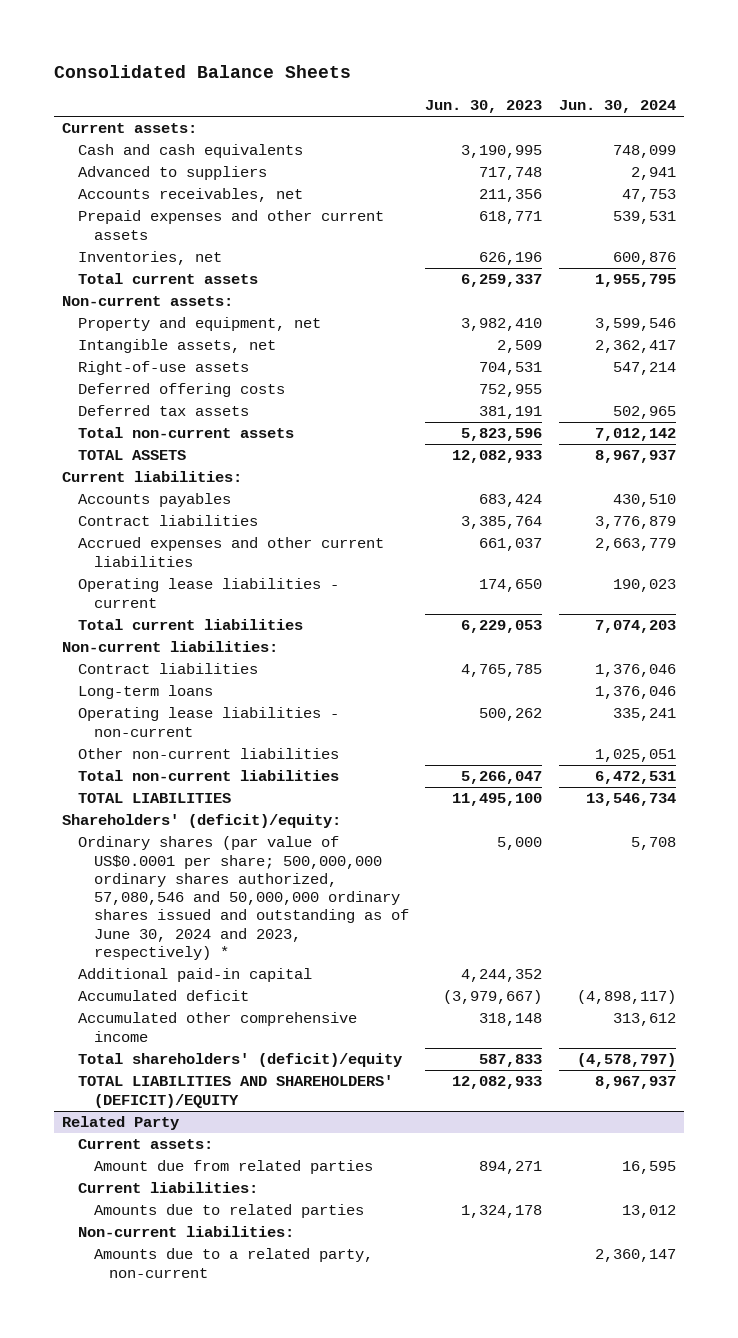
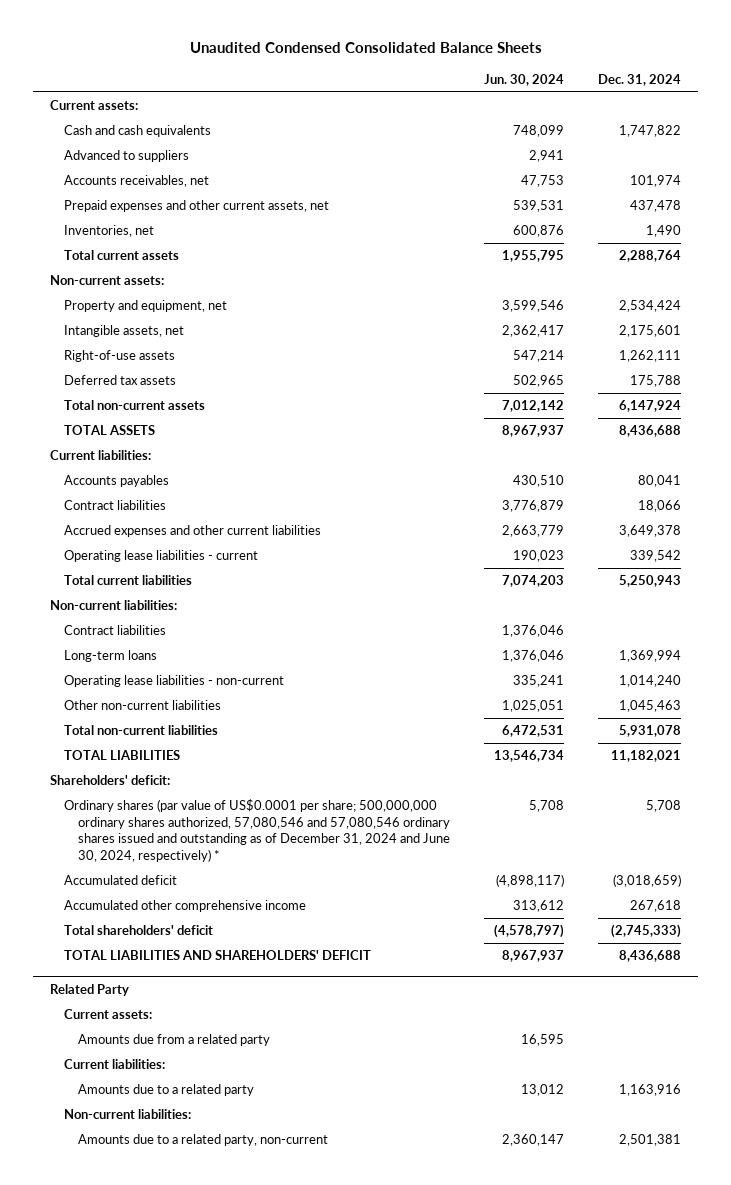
- Consolidated Balance Sheets
+ Unaudited Condensed Consolidated Balance Sheets
- | Jun. 30, 2023 | Jun. 30, 2024
+ | Jun. 30, 2024 | Dec. 31, 2024
- Prepaid expenses and other current assets | 618,771 | 539,531
+ Prepaid expenses and other current assets, net | 539,531 | 437,478
- Deferred offering costs | 752,955 |
- Shareholders' (deficit)/equity:
- Ordinary shares (par value of US$0.0001 per share; 500,000,000 ordinary shares authorized, 57,080,546 and 50,000,000 ordinary shares issued and outstanding as of June 30, 2024 and 2023, respectively) * | 5,000 | 5,708
- Additional paid-in capital | 4,244,352 |
+ Shareholders' deficit:
+ Ordinary shares (par value of US$0.0001 per share; 500,000,000 ordinary shares authorized, 57,080,546 and 57,080,546 ordinary shares issued and outstanding as of December 31, 2024 and June 30, 2024, respectively) * | 5,708 | 5,708
- Total shareholders' (deficit)/equity | 587,833 | (4,578,797)
- TOTAL LIABILITIES AND SHAREHOLDERS' (DEFICIT)/EQUITY | 12,082,933 | 8,967,937
+ Total shareholders' deficit | (4,578,797) | (2,745,333)
+ TOTAL LIABILITIES AND SHAREHOLDERS' DEFICIT | 8,967,937 | 8,436,688
@ Related Party
- Amount due from related parties | 894,271 | 16,595
+ Amounts due from a related party | 16,595 |
- Amounts due to related parties | 1,324,178 | 13,012
+ Amounts due to a related party | 13,012 | 1,163,916

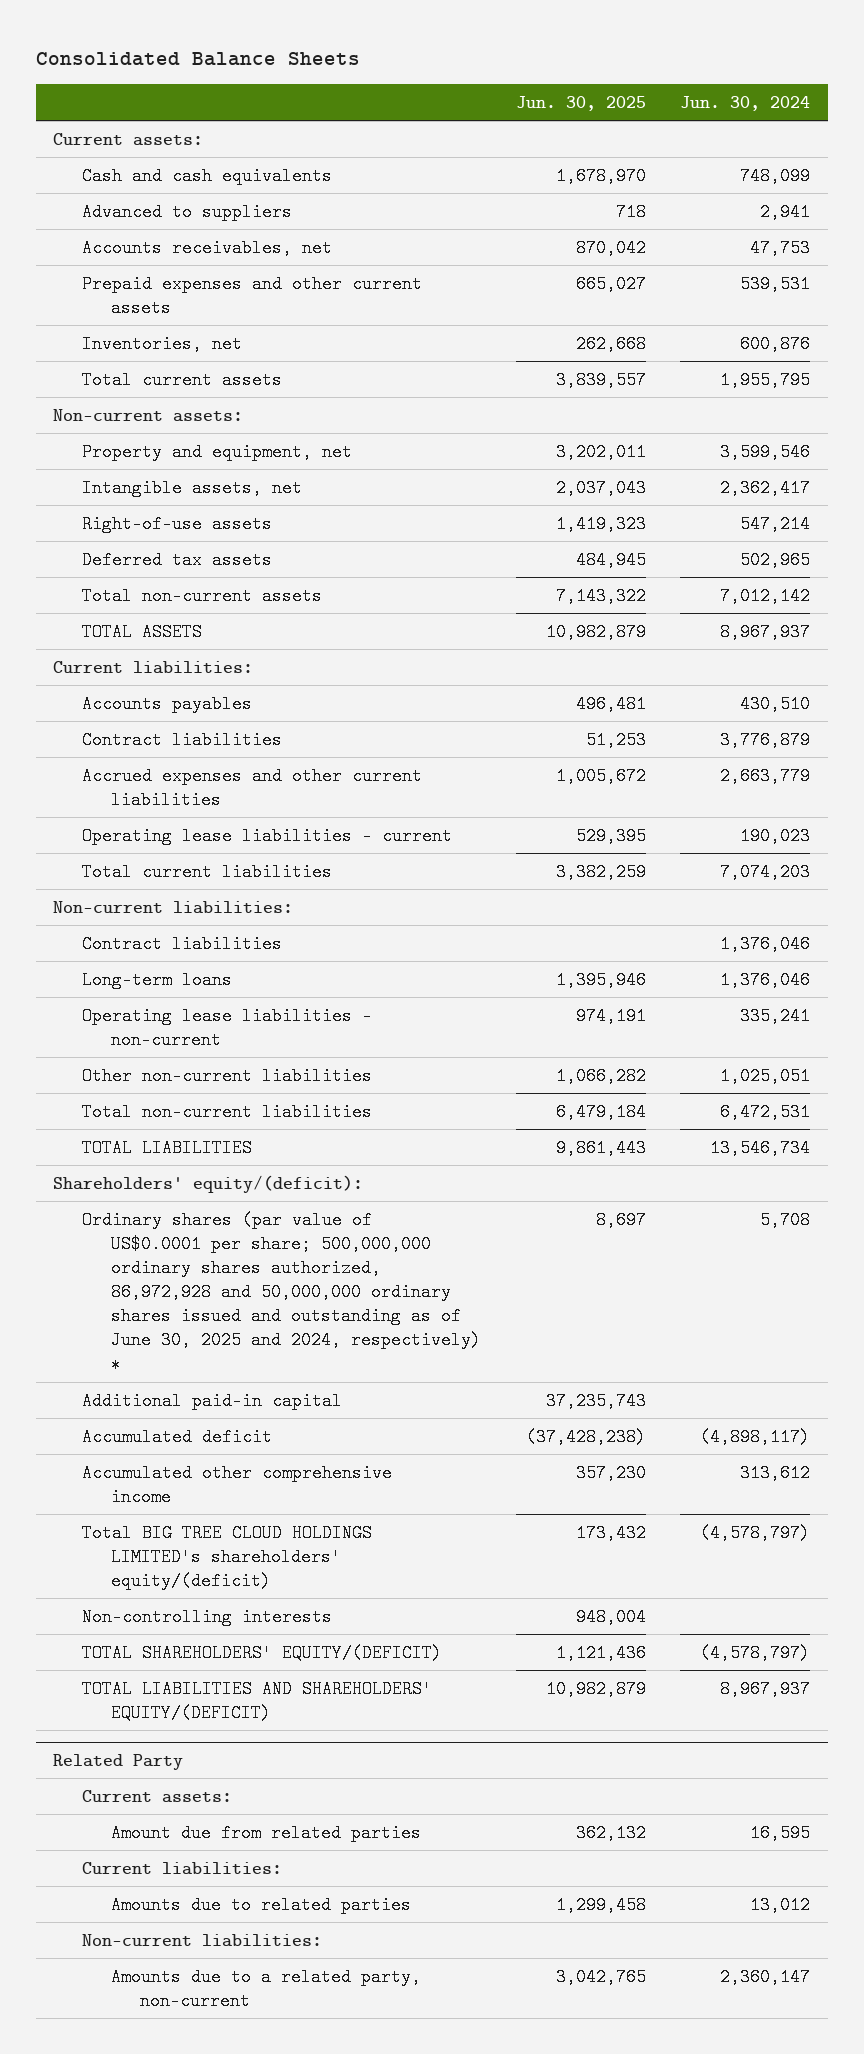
- Unaudited Condensed Consolidated Balance Sheets
+ Consolidated Balance Sheets
- | Jun. 30, 2024 | Dec. 31, 2024
+ | Jun. 30, 2025 | Jun. 30, 2024
- Prepaid expenses and other current assets, net | 539,531 | 437,478
+ Prepaid expenses and other current assets | 665,027 | 539,531
- Shareholders' deficit:
- Ordinary shares (par value of US$0.0001 per share; 500,000,000 ordinary shares authorized, 57,080,546 and 57,080,546 ordinary shares issued and outstanding as of December 31, 2024 and June 30, 2024, respectively) * | 5,708 | 5,708
+ Shareholders' equity/(deficit):
+ Ordinary shares (par value of US$0.0001 per share; 500,000,000 ordinary shares authorized, 86,972,928 and 50,000,000 ordinary shares issued and outstanding as of June 30, 2025 and 2024, respectively) * | 8,697 | 5,708
+ Additional paid-in capital | 37,235,743 |
- Total shareholders' deficit | (4,578,797) | (2,745,333)
- TOTAL LIABILITIES AND SHAREHOLDERS' DEFICIT | 8,967,937 | 8,436,688
+ Total BIG TREE CLOUD HOLDINGS LIMITED's shareholders' equity/(deficit) | 173,432 | (4,578,797)
+ Non-controlling interests | 948,004 |
+ TOTAL SHAREHOLDERS' EQUITY/(DEFICIT) | 1,121,436 | (4,578,797)
+ TOTAL LIABILITIES AND SHAREHOLDERS' EQUITY/(DEFICIT) | 10,982,879 | 8,967,937
@ Related Party
- Amounts due from a related party | 16,595 |
+ Amount due from related parties | 362,132 | 16,595
- Amounts due to a related party | 13,012 | 1,163,916
+ Amounts due to related parties | 1,299,458 | 13,012

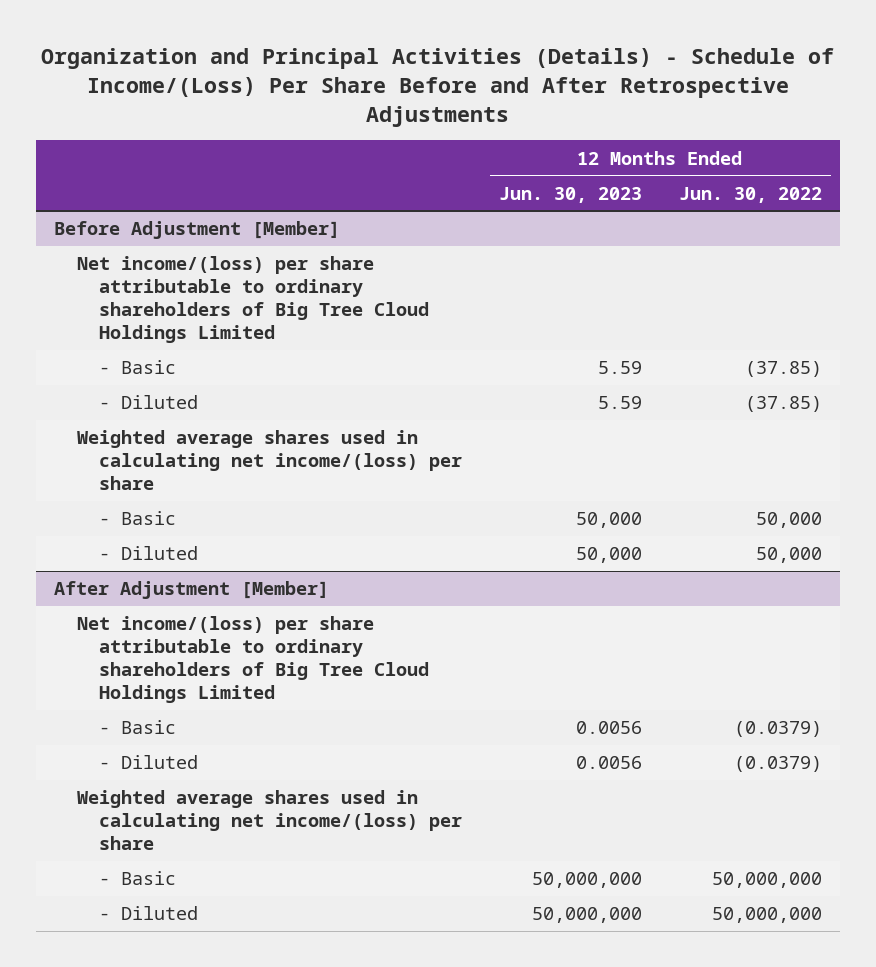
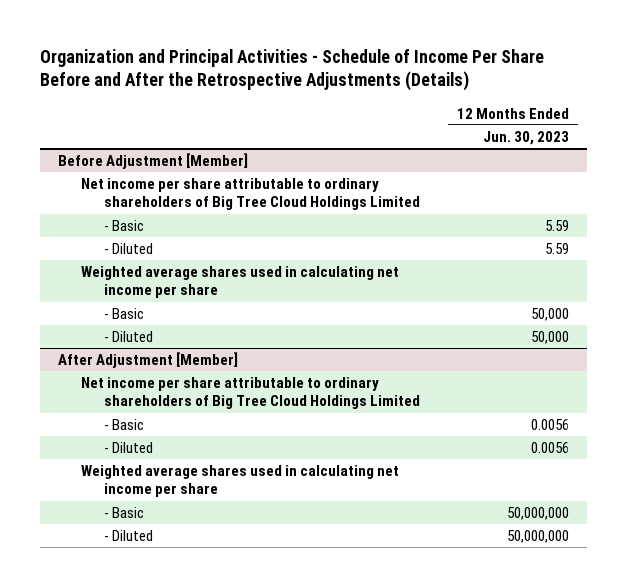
- Organization and Principal Activities (Details) - Schedule of Income/(Loss) Per Share Before and After Retrospective Adjustments
+ Organization and Principal Activities - Schedule of Income Per Share Before and After the Retrospective Adjustments (Details)
- | 12 Months Ended Jun. 30, 2023 | 12 Months Ended Jun. 30, 2022
+ | 12 Months Ended Jun. 30, 2023
@ Before Adjustment [Member]
- Net income/(loss) per share attributable to ordinary shareholders of Big Tree Cloud Holdings Limited
+ Net income per share attributable to ordinary shareholders of Big Tree Cloud Holdings Limited
- Weighted average shares used in calculating net income/(loss) per share
+ Weighted average shares used in calculating net income per share
@ After Adjustment [Member]
- Net income/(loss) per share attributable to ordinary shareholders of Big Tree Cloud Holdings Limited
+ Net income per share attributable to ordinary shareholders of Big Tree Cloud Holdings Limited
- Weighted average shares used in calculating net income/(loss) per share
+ Weighted average shares used in calculating net income per share

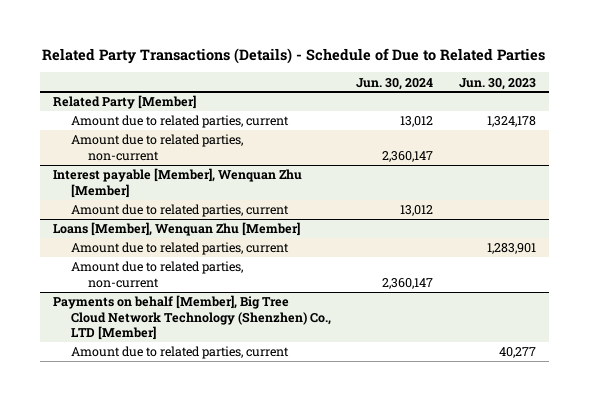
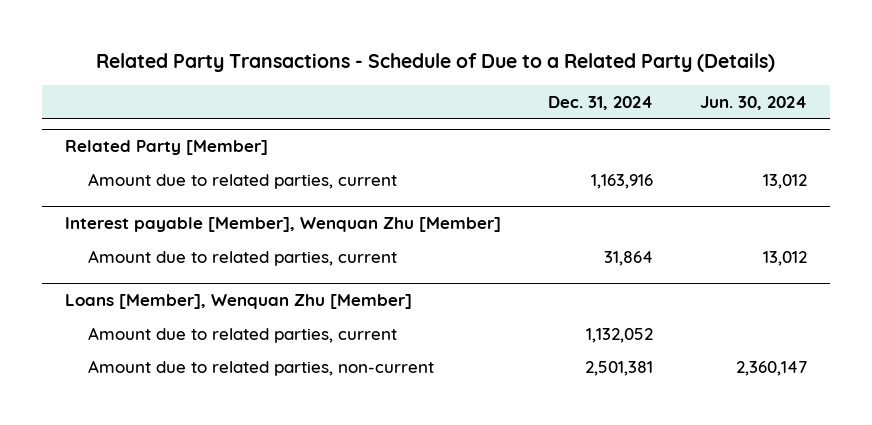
- Related Party Transactions (Details) - Schedule of Due to Related Parties
+ Related Party Transactions - Schedule of Due to a Related Party (Details)
- | Jun. 30, 2024 | Jun. 30, 2023
+ | Dec. 31, 2024 | Jun. 30, 2024
@ Related Party [Member]
- Amount due to related parties, non-current | 2,360,147 |
- Payments on behalf [Member], Big Tree Cloud Network Technology (Shenzhen) Co., LTD [Member]
- Amount due to related parties, current | | 40,277

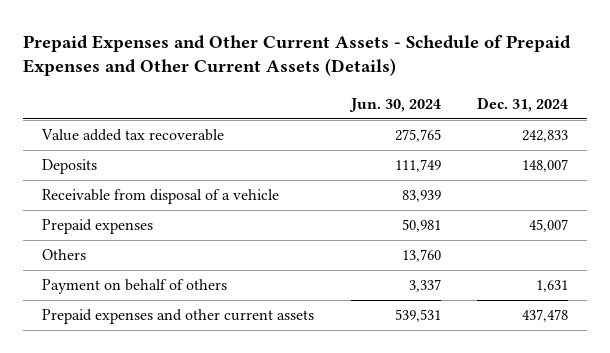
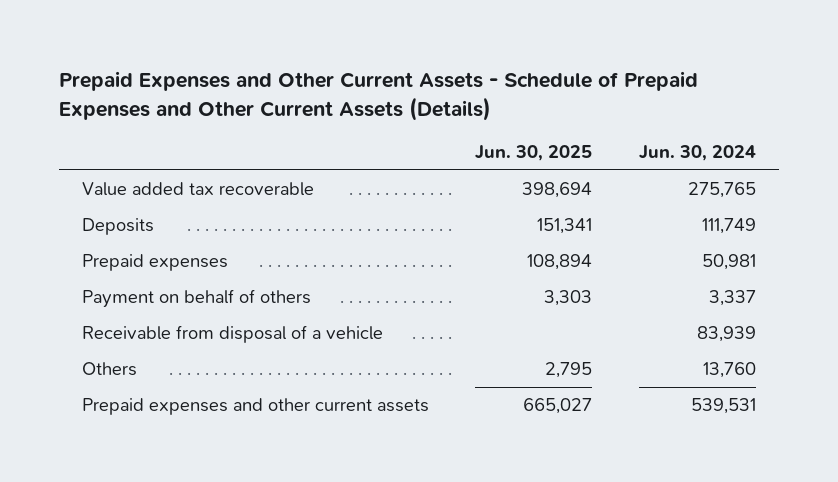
- | Jun. 30, 2024 | Dec. 31, 2024
+ | Jun. 30, 2025 | Jun. 30, 2024
moved down: Receivable from disposal of a vehicle | | 83,939
moved down: Others | 2,795 | 13,760

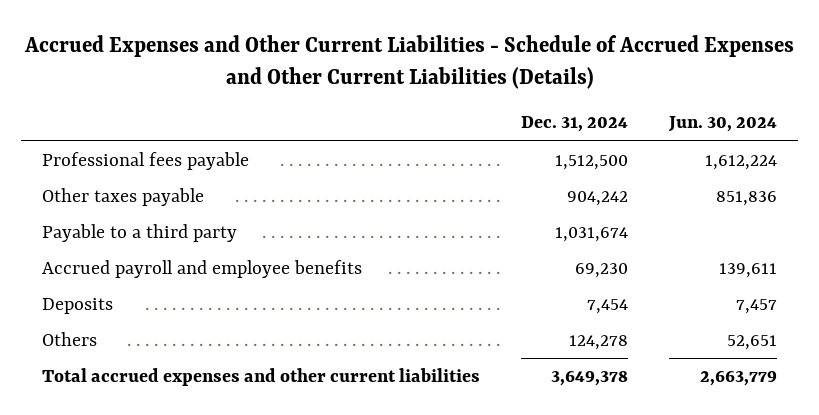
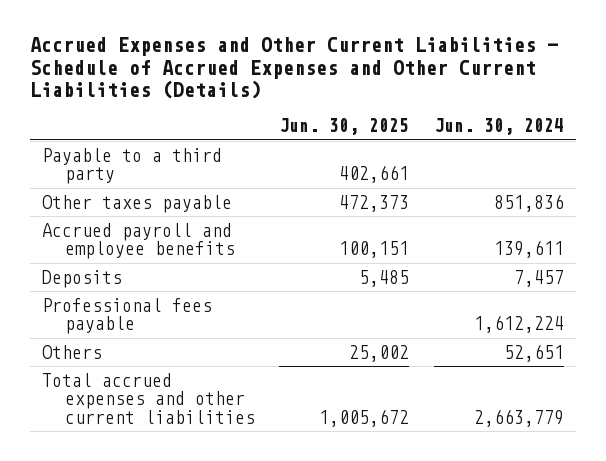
- | Dec. 31, 2024 | Jun. 30, 2024
+ | Jun. 30, 2025 | Jun. 30, 2024
moved down: Other taxes payable | 472,373 | 851,836
moved down: Professional fees payable | | 1,612,224

